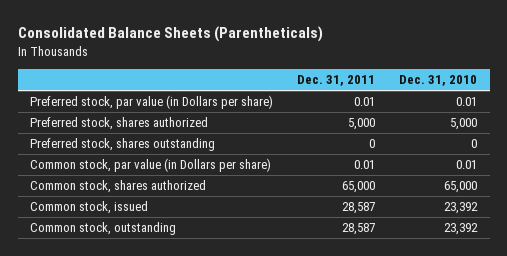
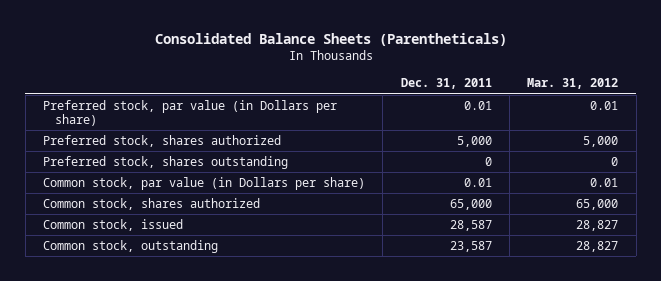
- | Dec. 31, 2011 | Dec. 31, 2010
+ | Dec. 31, 2011 | Mar. 31, 2012
- Common stock, outstanding | 28,587 | 23,392
+ Common stock, outstanding | 23,587 | 28,827

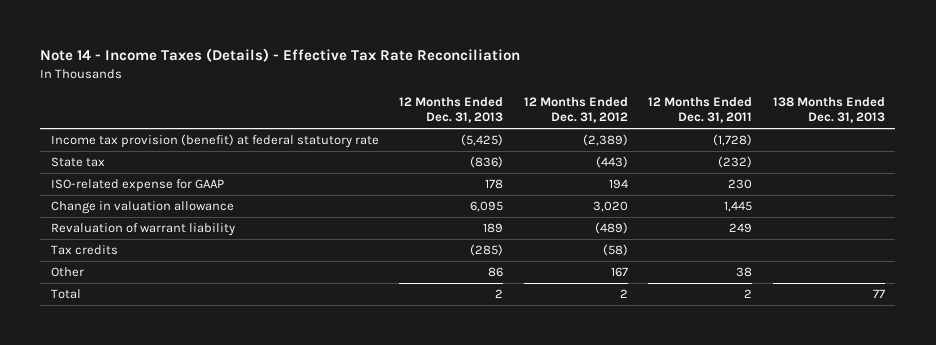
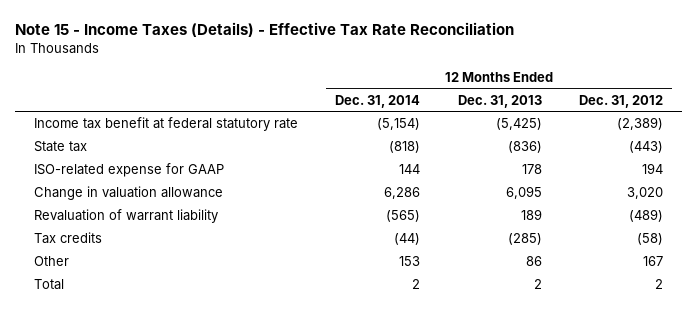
- Note 14 - Income Taxes (Details) - Effective Tax Rate Reconciliation
+ Note 15 - Income Taxes (Details) - Effective Tax Rate Reconciliation
- | 12 Months Ended Dec. 31, 2013 | 12 Months Ended Dec. 31, 2012 | 12 Months Ended Dec. 31, 2011 | 138 Months Ended Dec. 31, 2013
+ | 12 Months Ended Dec. 31, 2014 | 12 Months Ended Dec. 31, 2013 | 12 Months Ended Dec. 31, 2012
- Income tax provision (benefit) at federal statutory rate | (5,425) | (2,389) | (1,728) |
+ Income tax benefit at federal statutory rate | (5,154) | (5,425) | (2,389)

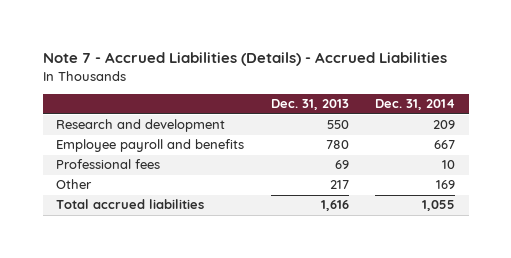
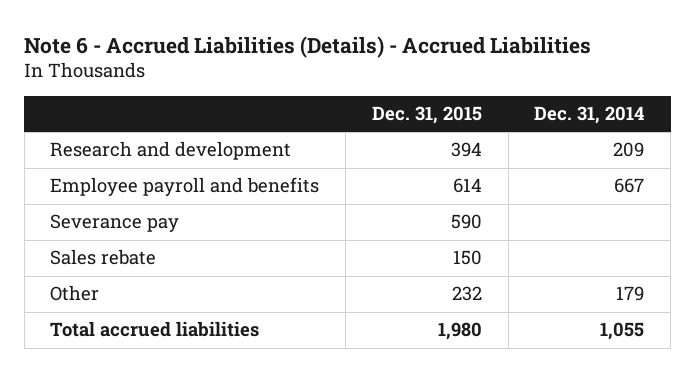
- Note 7 - Accrued Liabilities (Details) - Accrued Liabilities
+ Note 6 - Accrued Liabilities (Details) - Accrued Liabilities
- | Dec. 31, 2013 | Dec. 31, 2014
+ | Dec. 31, 2015 | Dec. 31, 2014
- Professional fees | 69 | 10
- Other | 217 | 169
+ Severance pay | 590 |
+ Sales rebate | 150 |
+ Other | 232 | 179

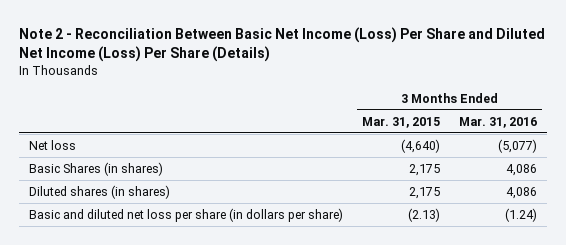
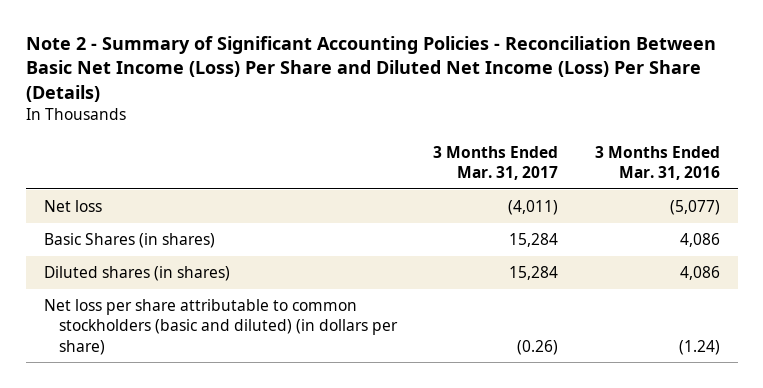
- Note 2 - Reconciliation Between Basic Net Income (Loss) Per Share and Diluted Net Income (Loss) Per Share (Details)
+ Note 2 - Summary of Significant Accounting Policies - Reconciliation Between Basic Net Income (Loss) Per Share and Diluted Net Income (Loss) Per Share (Details)
- | 3 Months Ended Mar. 31, 2015 | 3 Months Ended Mar. 31, 2016
+ | 3 Months Ended Mar. 31, 2017 | 3 Months Ended Mar. 31, 2016
- Basic and diluted net loss per share (in dollars per share) | (2.13) | (1.24)
+ Net loss per share attributable to common stockholders (basic and diluted) (in dollars per share) | (0.26) | (1.24)

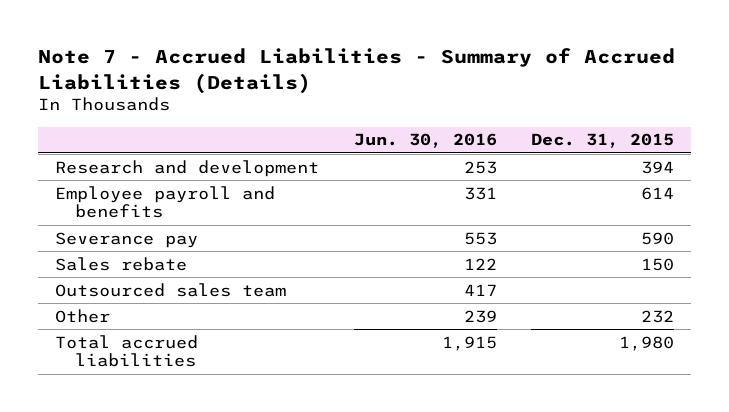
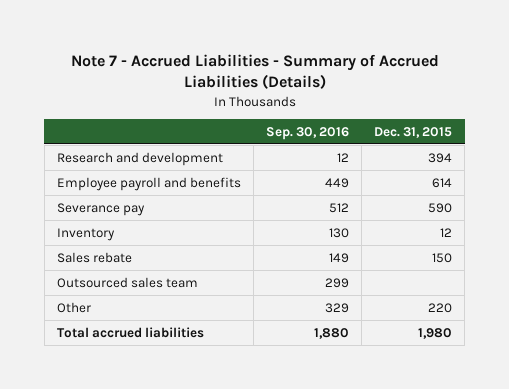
- | Jun. 30, 2016 | Dec. 31, 2015
+ | Sep. 30, 2016 | Dec. 31, 2015
+ Inventory | 130 | 12
- Other | 239 | 232
+ Other | 329 | 220

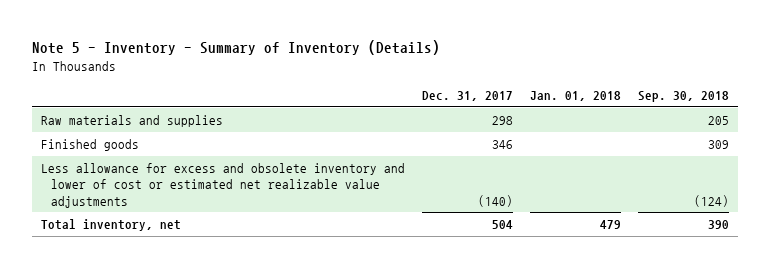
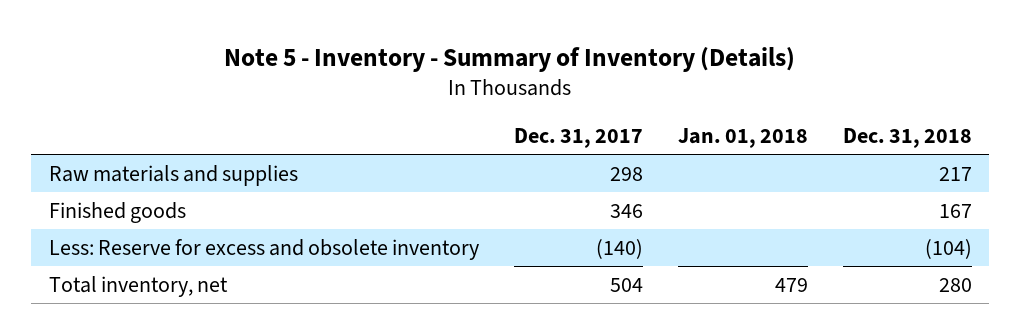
- | Dec. 31, 2017 | Jan. 01, 2018 | Sep. 30, 2018
+ | Dec. 31, 2017 | Jan. 01, 2018 | Dec. 31, 2018
- Less allowance for excess and obsolete inventory and lower of cost or estimated net realizable value adjustments | (140) | | (124)
+ Less: Reserve for excess and obsolete inventory | (140) | | (104)

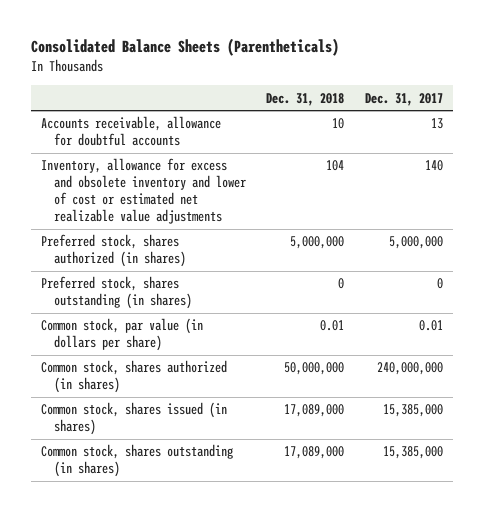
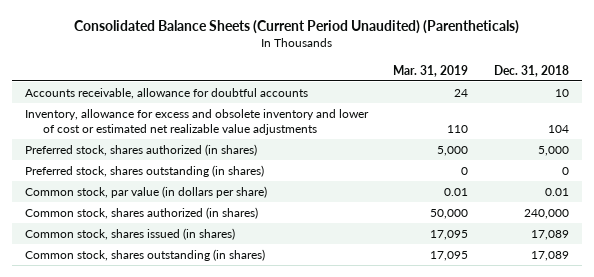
- Consolidated Balance Sheets (Parentheticals)
+ Consolidated Balance Sheets (Current Period Unaudited) (Parentheticals)
- | Dec. 31, 2018 | Dec. 31, 2017
+ | Mar. 31, 2019 | Dec. 31, 2018
- Preferred stock, shares authorized (in shares) | 5,000,000 | 5,000,000
+ Preferred stock, shares authorized (in shares) | 5,000 | 5,000
- Common stock, shares authorized (in shares) | 50,000,000 | 240,000,000
- Common stock, shares issued (in shares) | 17,089,000 | 15,385,000
- Common stock, shares outstanding (in shares) | 17,089,000 | 15,385,000
+ Common stock, shares authorized (in shares) | 50,000 | 240,000
+ Common stock, shares issued (in shares) | 17,095 | 17,089
+ Common stock, shares outstanding (in shares) | 17,095 | 17,089

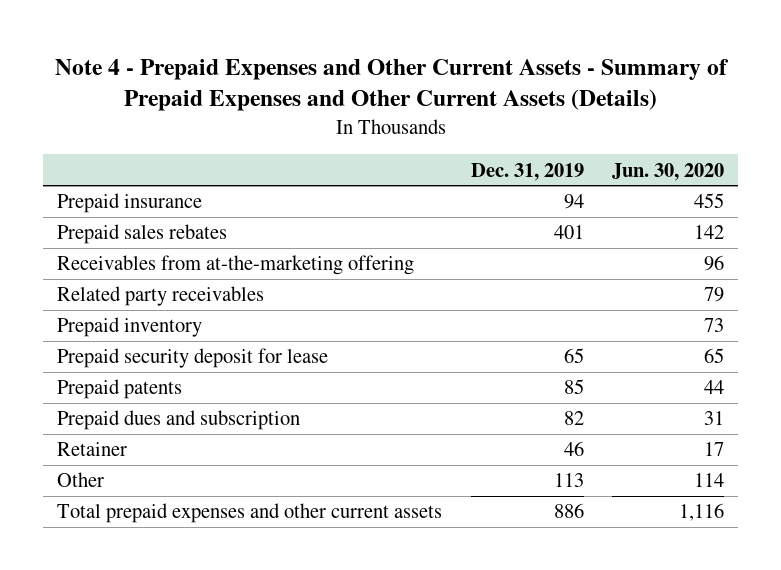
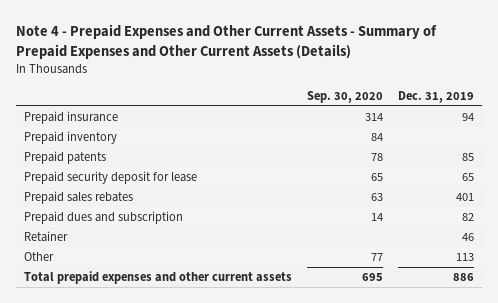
- | Dec. 31, 2019 | Jun. 30, 2020
+ | Sep. 30, 2020 | Dec. 31, 2019
- Receivables from at-the-marketing offering | | 96
- Related party receivables | | 79
moved down: Prepaid security deposit for lease | 65 | 65
moved down: Prepaid sales rebates | 63 | 401

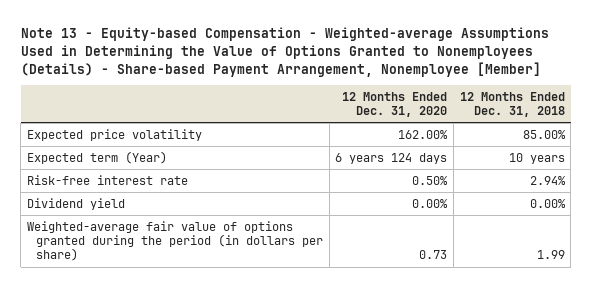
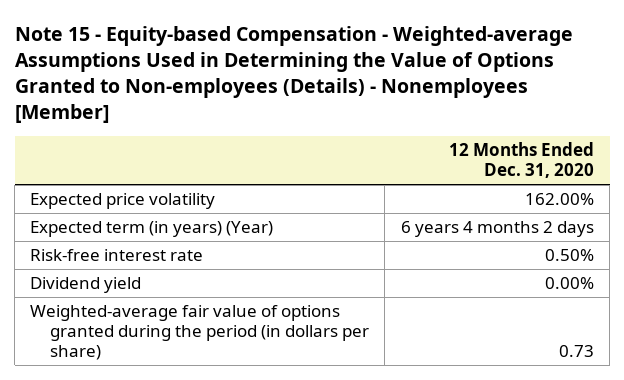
- Note 13 - Equity-based Compensation - Weighted-average Assumptions Used in Determining the Value of Options Granted to Nonemployees (Details) - Share-based Payment Arrangement, Nonemployee [Member]
+ Note 15 - Equity-based Compensation - Weighted-average Assumptions Used in Determining the Value of Options Granted to Non-employees (Details) - Nonemployees [Member]
- | 12 Months Ended Dec. 31, 2020 | 12 Months Ended Dec. 31, 2018
+ | 12 Months Ended Dec. 31, 2020
- Expected term (Year) | 6 years 124 days | 10 years
+ Expected term (in years) (Year) | 6 years 4 months 2 days

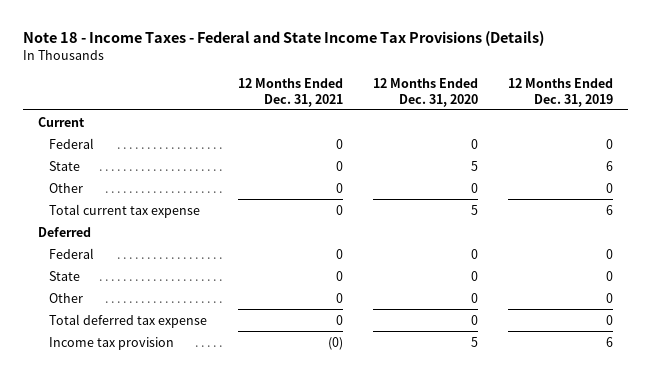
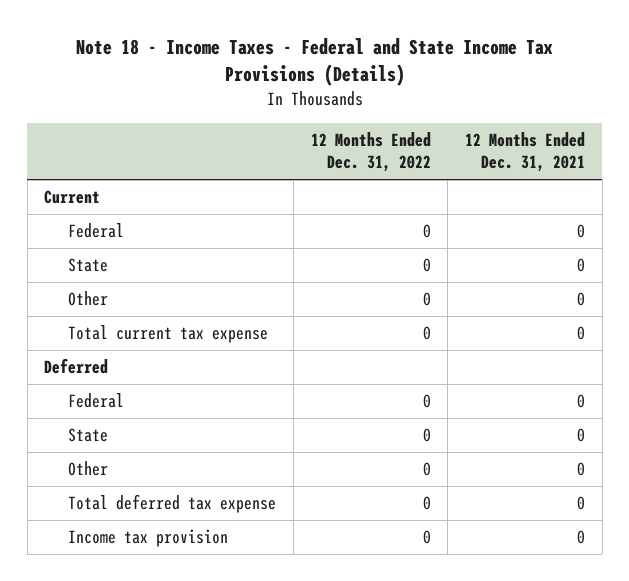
- | 12 Months Ended Dec. 31, 2021 | 12 Months Ended Dec. 31, 2020 | 12 Months Ended Dec. 31, 2019
+ | 12 Months Ended Dec. 31, 2022 | 12 Months Ended Dec. 31, 2021
- Income tax provision | (0) | 5 | 6
+ Income tax provision | 0 | 0

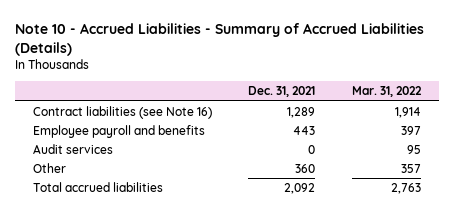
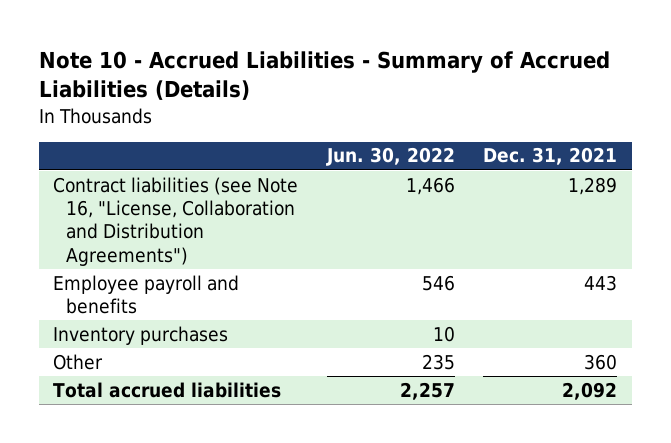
- | Dec. 31, 2021 | Mar. 31, 2022
+ | Jun. 30, 2022 | Dec. 31, 2021
- Contract liabilities (see Note 16) | 1,289 | 1,914
+ Contract liabilities (see Note 16, "License, Collaboration and Distribution Agreements") | 1,466 | 1,289
- Audit services | 0 | 95
+ Inventory purchases | 10 |

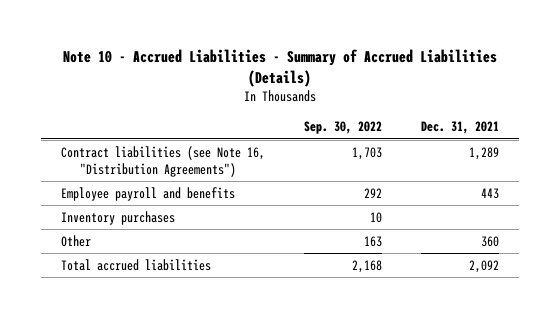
- | Jun. 30, 2022 | Dec. 31, 2021
+ | Sep. 30, 2022 | Dec. 31, 2021
- Contract liabilities (see Note 16, "License, Collaboration and Distribution Agreements") | 1,466 | 1,289
+ Contract liabilities (see Note 16, "Distribution Agreements") | 1,703 | 1,289

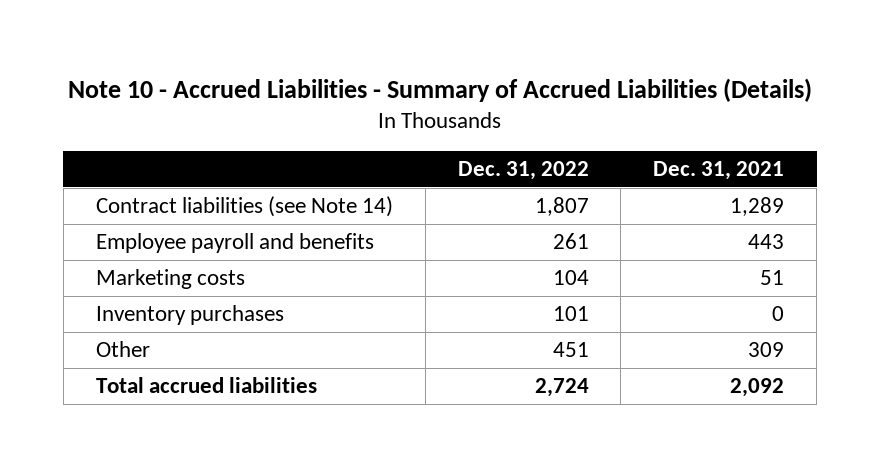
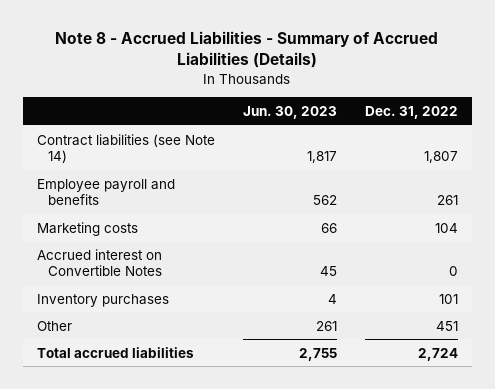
- Note 10 - Accrued Liabilities - Summary of Accrued Liabilities (Details)
+ Note 8 - Accrued Liabilities - Summary of Accrued Liabilities (Details)
- | Dec. 31, 2022 | Dec. 31, 2021
+ | Jun. 30, 2023 | Dec. 31, 2022
+ Accrued interest on Convertible Notes | 45 | 0

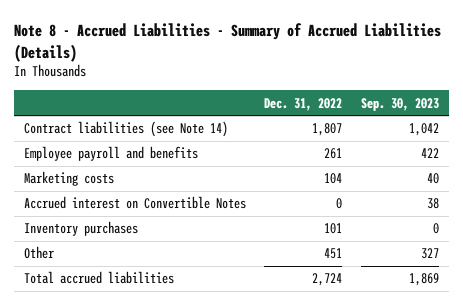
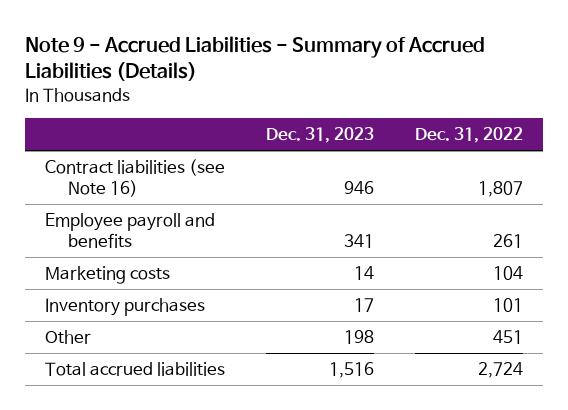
- Note 8 - Accrued Liabilities - Summary of Accrued Liabilities (Details)
+ Note 9 - Accrued Liabilities - Summary of Accrued Liabilities (Details)
- | Dec. 31, 2022 | Sep. 30, 2023
+ | Dec. 31, 2023 | Dec. 31, 2022
- Contract liabilities (see Note 14) | 1,807 | 1,042
+ Contract liabilities (see Note 16) | 946 | 1,807
- Accrued interest on Convertible Notes | 0 | 38

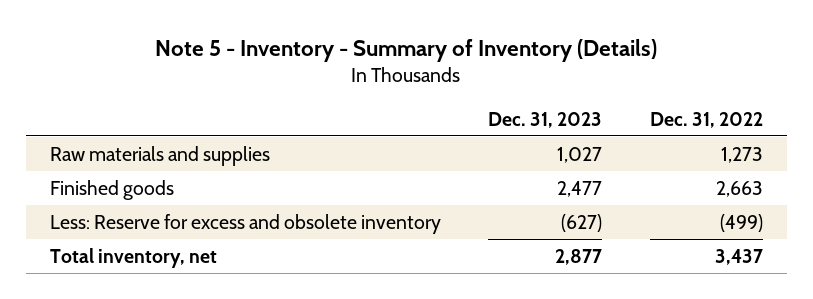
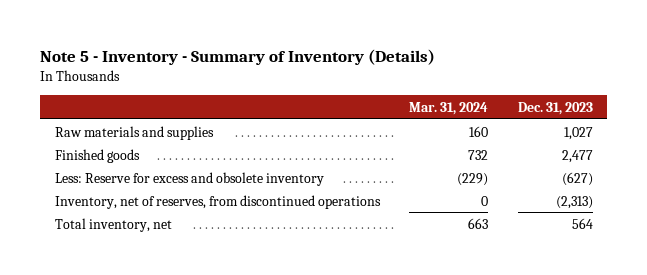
- | Dec. 31, 2023 | Dec. 31, 2022
+ | Mar. 31, 2024 | Dec. 31, 2023
- Total inventory, net | 2,877 | 3,437
+ Inventory, net of reserves, from discontinued operations | 0 | (2,313)
+ Total inventory, net | 663 | 564

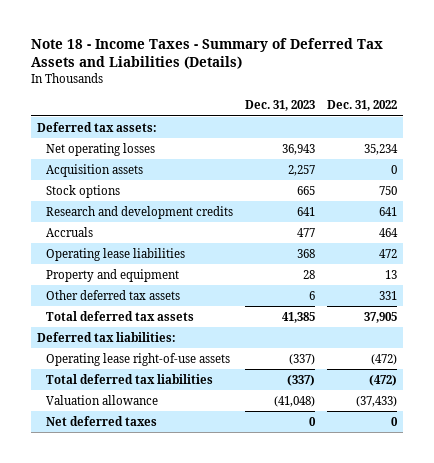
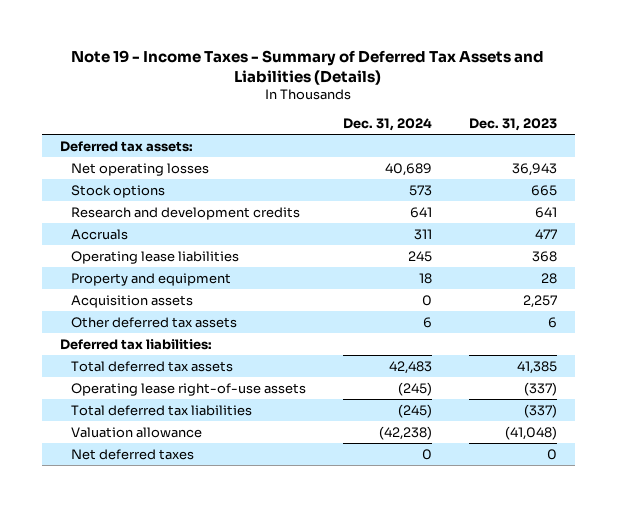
- Note 18 - Income Taxes - Summary of Deferred Tax Assets and Liabilities (Details)
+ Note 19 - Income Taxes - Summary of Deferred Tax Assets and Liabilities (Details)
- | Dec. 31, 2023 | Dec. 31, 2022
+ | Dec. 31, 2024 | Dec. 31, 2023
moved down: Acquisition assets | 0 | 2,257
moved down: Total deferred tax assets | 42,483 | 41,385

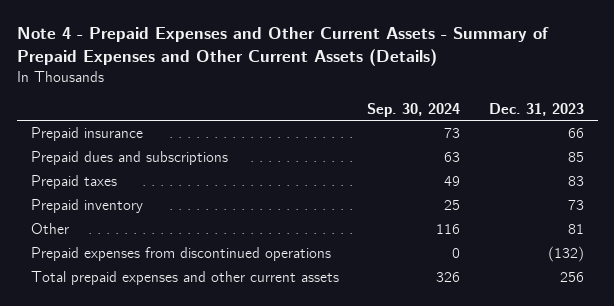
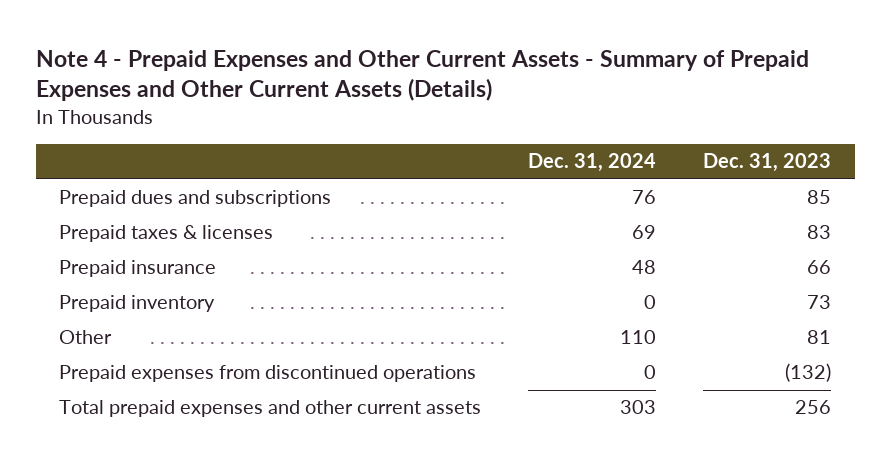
- | Sep. 30, 2024 | Dec. 31, 2023
+ | Dec. 31, 2024 | Dec. 31, 2023
- Prepaid taxes | 49 | 83
+ Prepaid taxes & licenses | 69 | 83
moved down: Prepaid insurance | 48 | 66

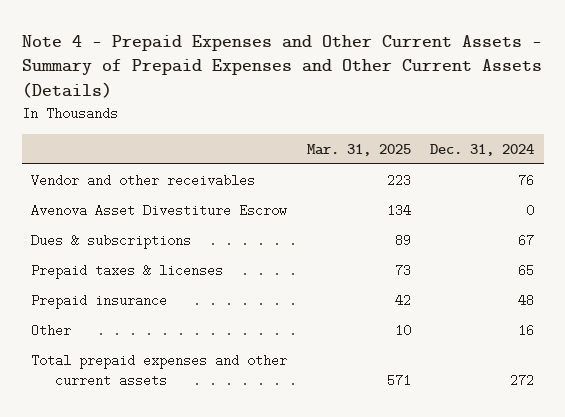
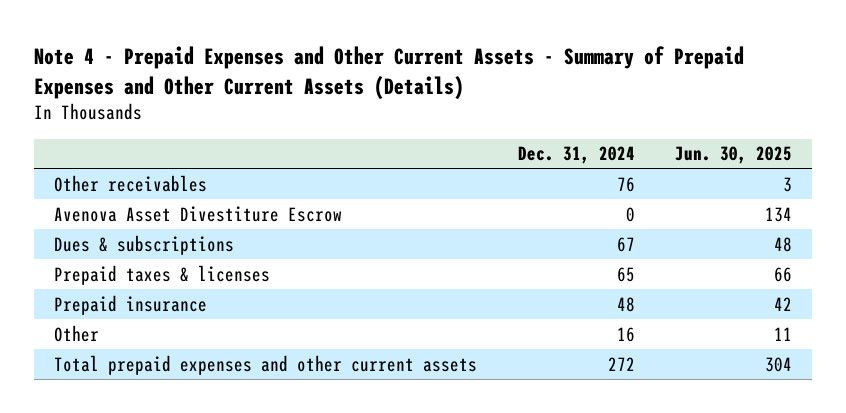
- | Mar. 31, 2025 | Dec. 31, 2024
+ | Dec. 31, 2024 | Jun. 30, 2025
- Vendor and other receivables | 223 | 76
+ Other receivables | 76 | 3

